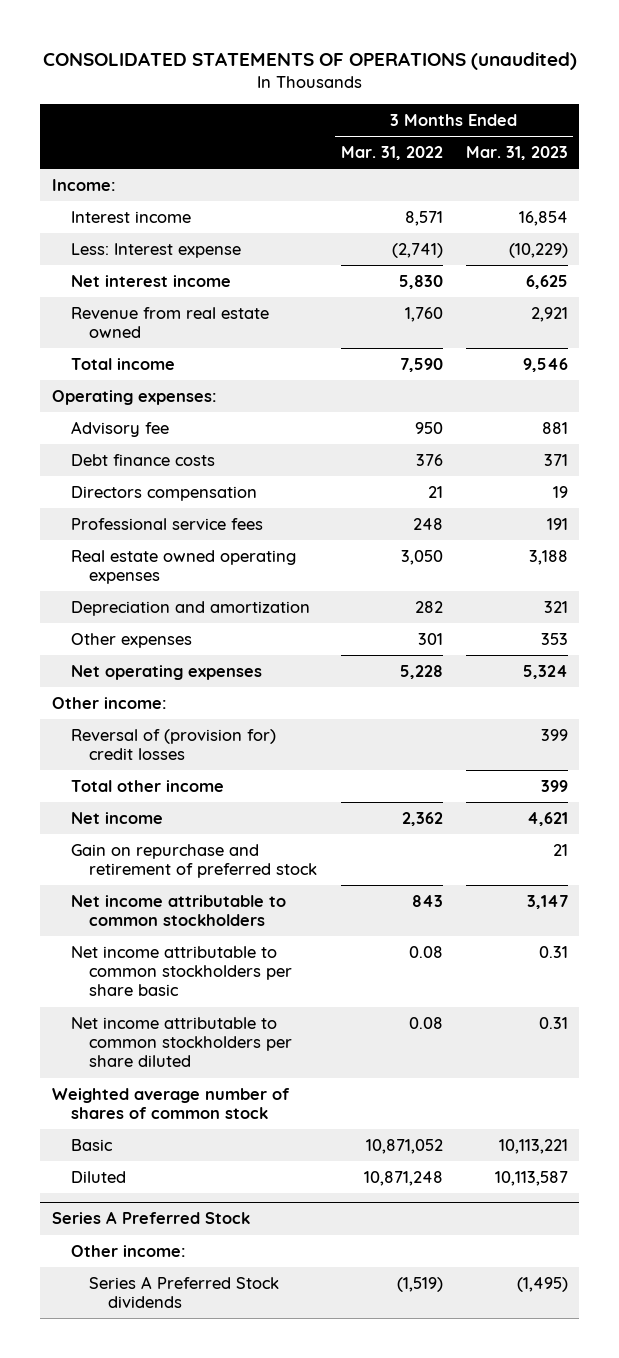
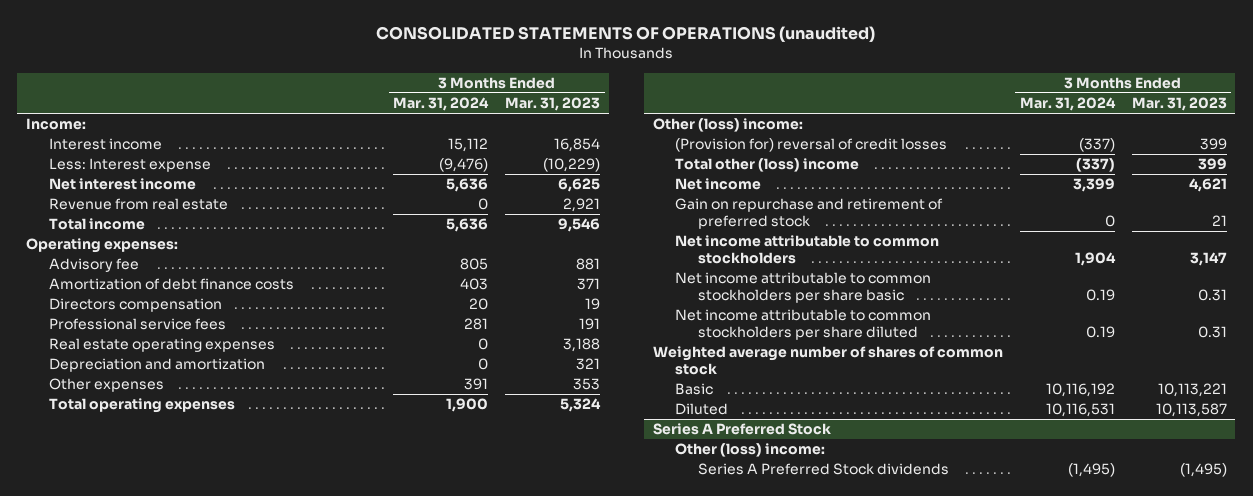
- | 3 Months Ended Mar. 31, 2022 | 3 Months Ended Mar. 31, 2023
+ | 3 Months Ended Mar. 31, 2024 | 3 Months Ended Mar. 31, 2023
- Revenue from real estate owned | 1,760 | 2,921
+ Revenue from real estate | 0 | 2,921
- Debt finance costs | 376 | 371
+ Amortization of debt finance costs | 403 | 371
- Real estate owned operating expenses | 3,050 | 3,188
+ Real estate operating expenses | 0 | 3,188
- Net operating expenses | 5,228 | 5,324
- Other income:
- Reversal of (provision for) credit losses | | 399
- Total other income | | 399
+ Total operating expenses | 1,900 | 5,324
+ Other (loss) income:
+ (Provision for) reversal of credit losses | (337) | 399
+ Total other (loss) income | (337) | 399
@ Series A Preferred Stock
- Other income:
+ Other (loss) income:

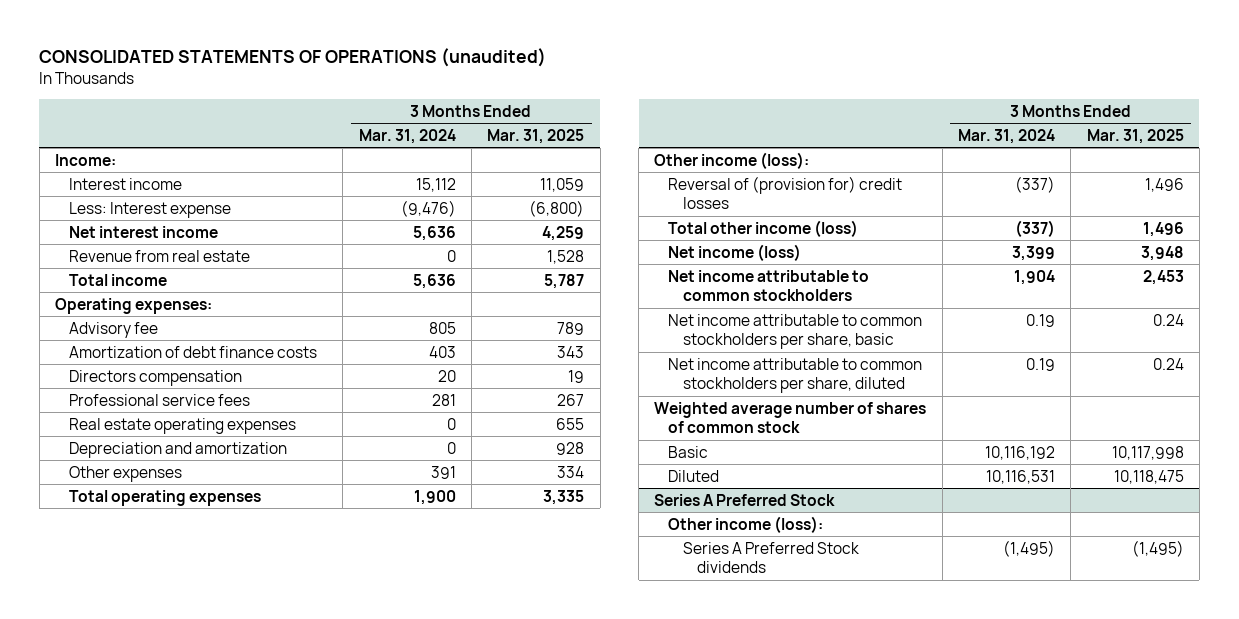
- | 3 Months Ended Mar. 31, 2024 | 3 Months Ended Mar. 31, 2023
+ | 3 Months Ended Mar. 31, 2024 | 3 Months Ended Mar. 31, 2025
- Other (loss) income:
- (Provision for) reversal of credit losses | (337) | 399
- Total other (loss) income | (337) | 399
- Net income | 3,399 | 4,621
- Gain on repurchase and retirement of preferred stock | 0 | 21
+ Other income (loss):
+ Reversal of (provision for) credit losses | (337) | 1,496
+ Total other income (loss) | (337) | 1,496
+ Net income (loss) | 3,399 | 3,948
- Net income attributable to common stockholders per share basic | 0.19 | 0.31
- Net income attributable to common stockholders per share diluted | 0.19 | 0.31
+ Net income attributable to common stockholders per share, basic | 0.19 | 0.24
+ Net income attributable to common stockholders per share, diluted | 0.19 | 0.24
@ Series A Preferred Stock
- Other (loss) income:
+ Other income (loss):

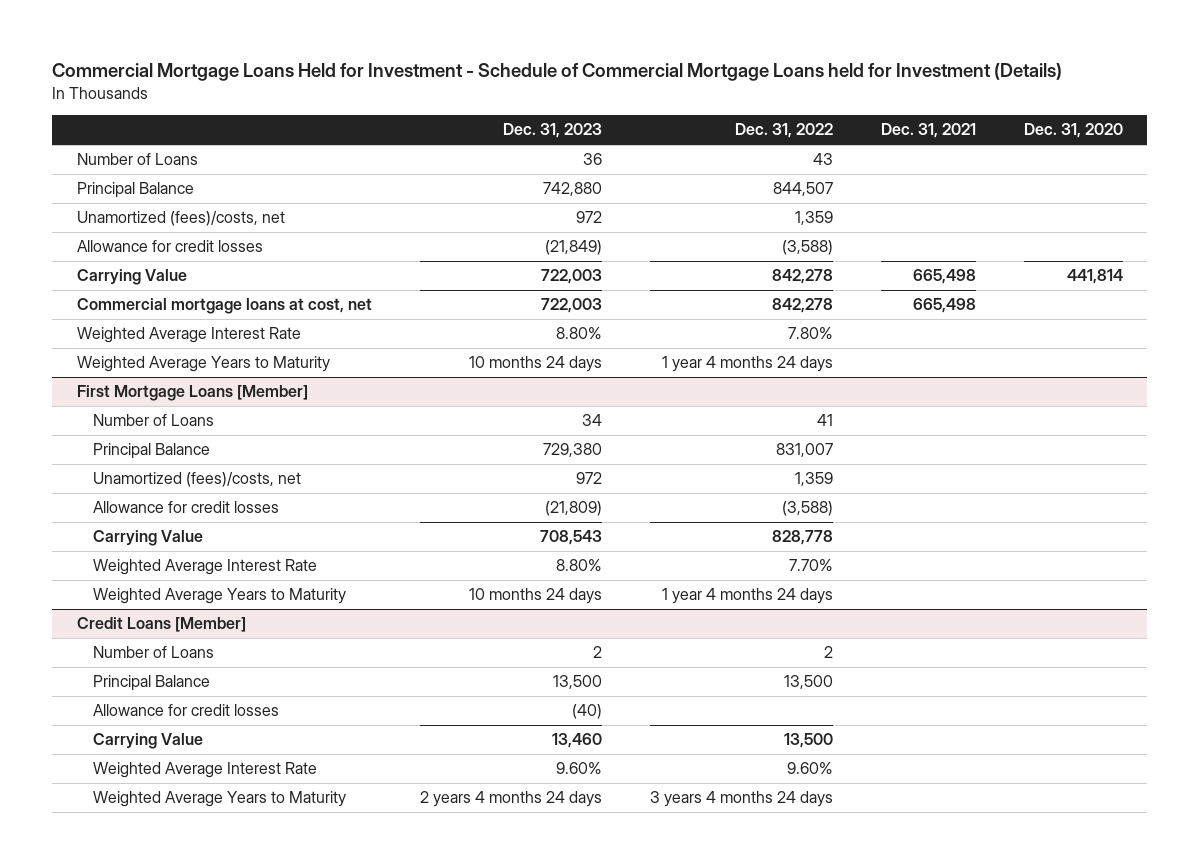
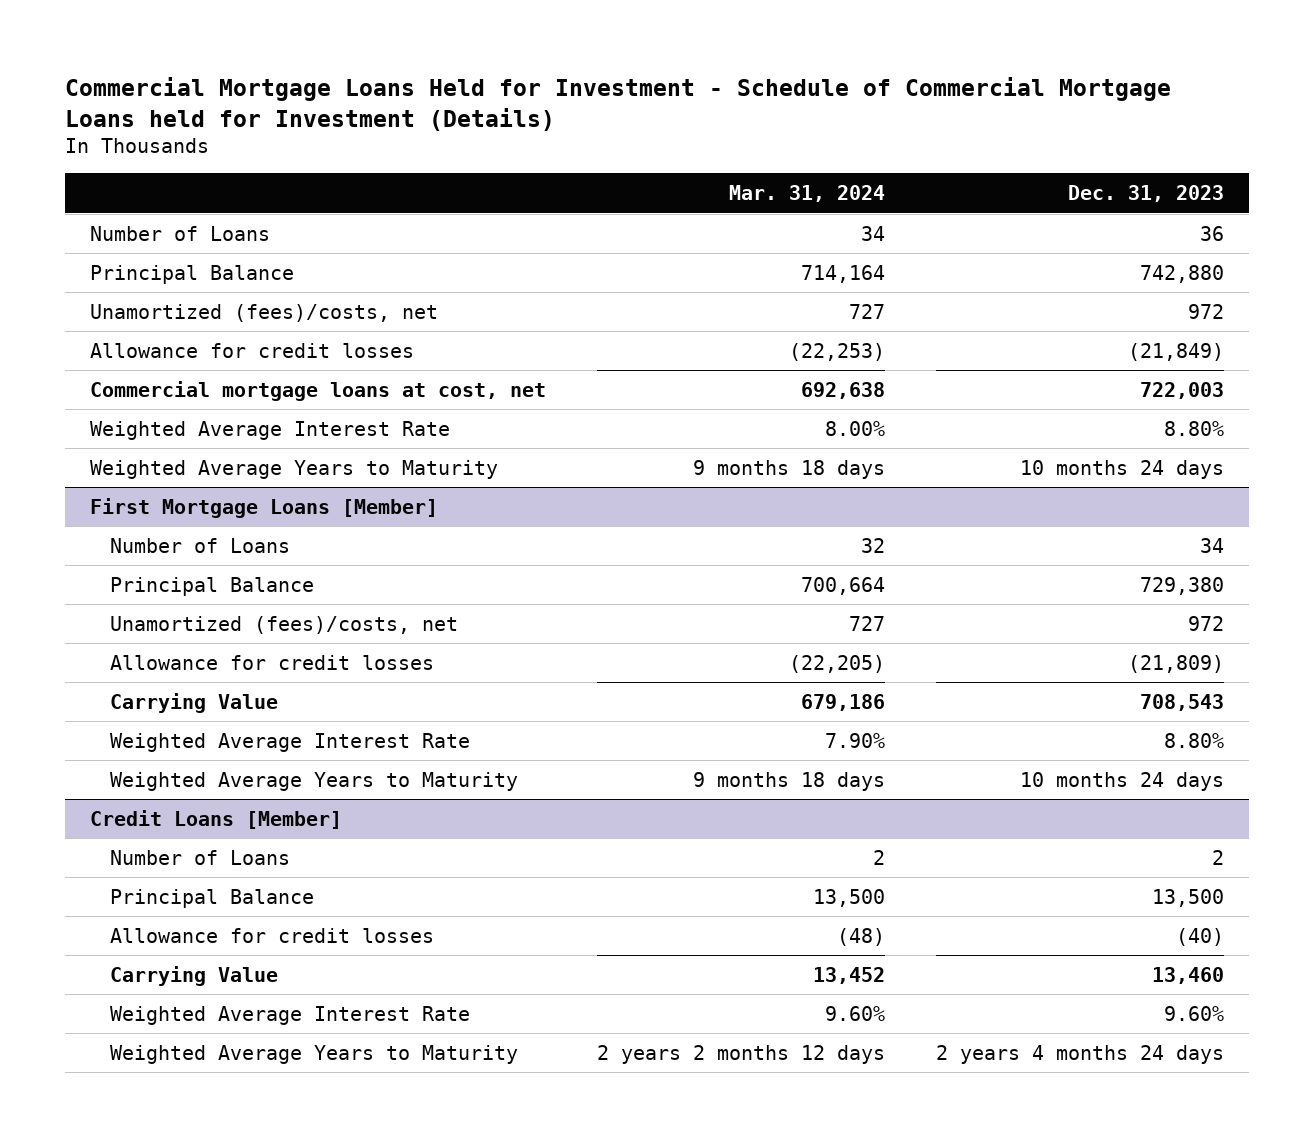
- | Dec. 31, 2023 | Dec. 31, 2022 | Dec. 31, 2021 | Dec. 31, 2020
+ | Mar. 31, 2024 | Dec. 31, 2023
- Carrying Value | 722,003 | 842,278 | 665,498 | 441,814

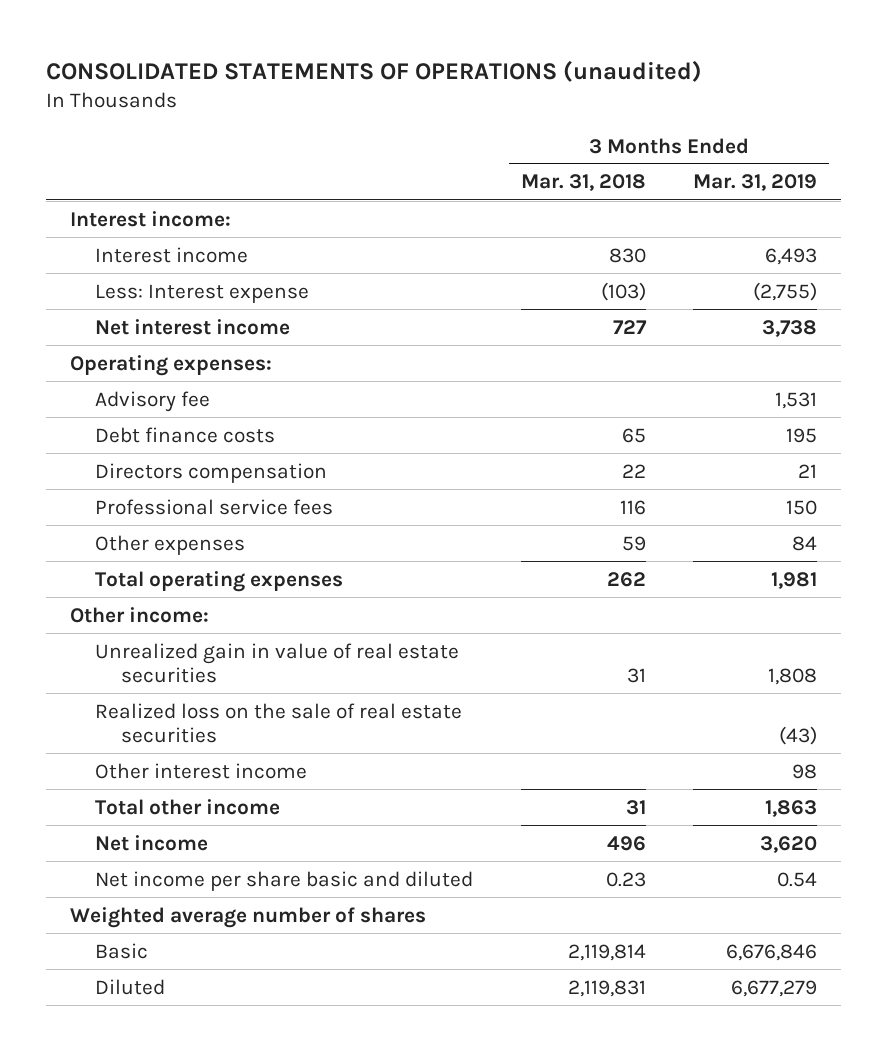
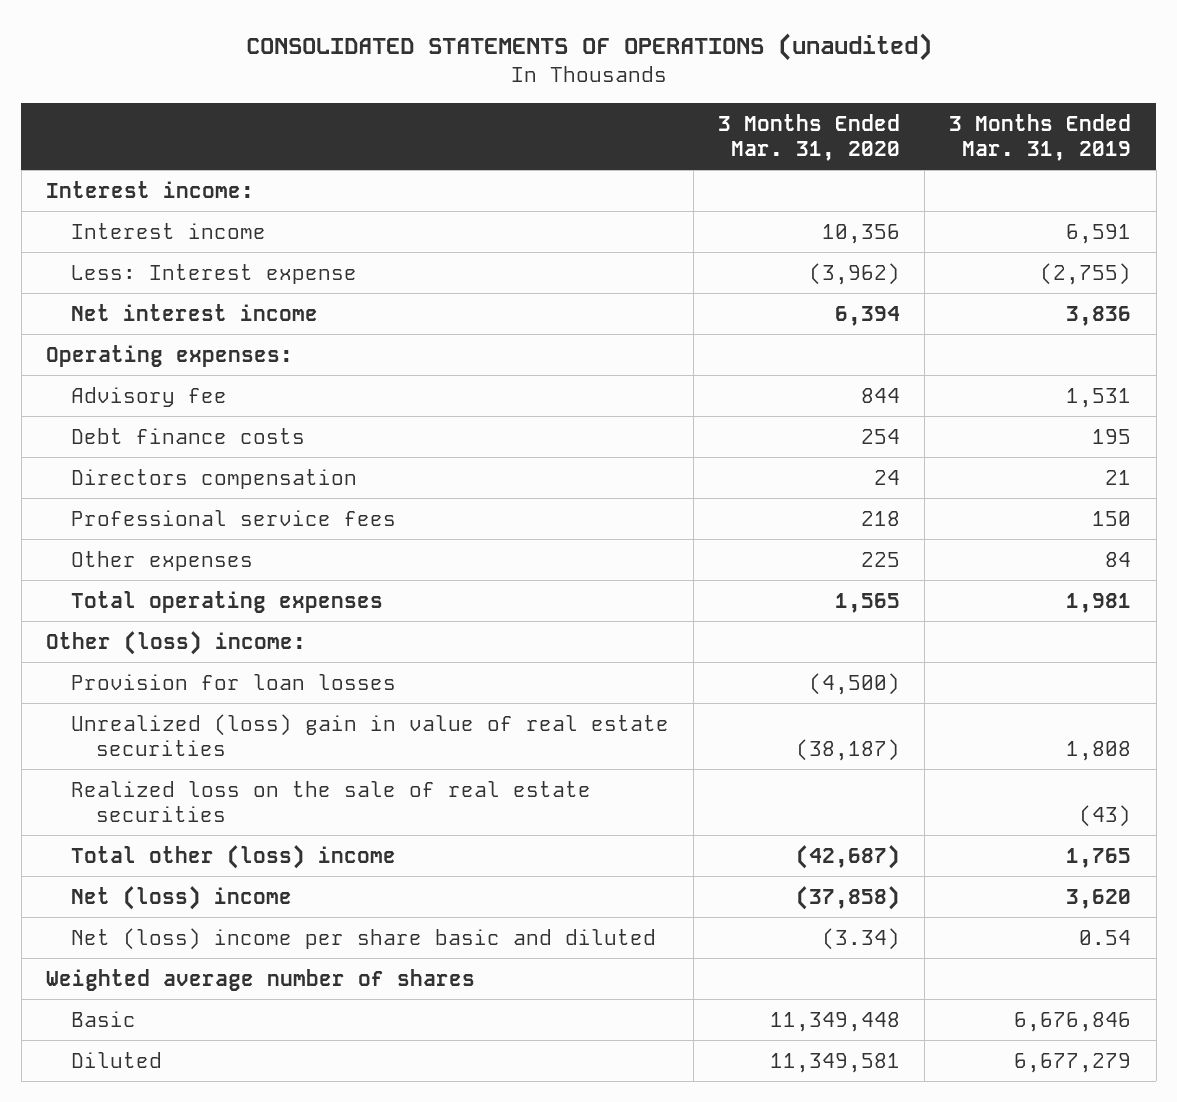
- | 3 Months Ended Mar. 31, 2018 | 3 Months Ended Mar. 31, 2019
+ | 3 Months Ended Mar. 31, 2020 | 3 Months Ended Mar. 31, 2019
- Interest income | 830 | 6,493
+ Interest income | 10,356 | 6,591
- Net interest income | 727 | 3,738
+ Net interest income | 6,394 | 3,836
- Other income:
- Unrealized gain in value of real estate securities | 31 | 1,808
+ Other (loss) income:
+ Provision for loan losses | (4,500) |
+ Unrealized (loss) gain in value of real estate securities | (38,187) | 1,808
- Other interest income | | 98
- Total other income | 31 | 1,863
- Net income | 496 | 3,620
- Net income per share basic and diluted | 0.23 | 0.54
+ Total other (loss) income | (42,687) | 1,765
+ Net (loss) income | (37,858) | 3,620
+ Net (loss) income per share basic and diluted | (3.34) | 0.54

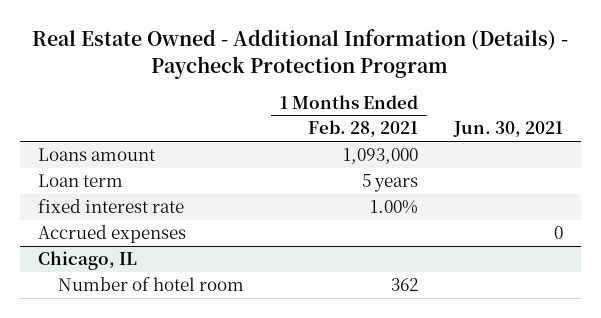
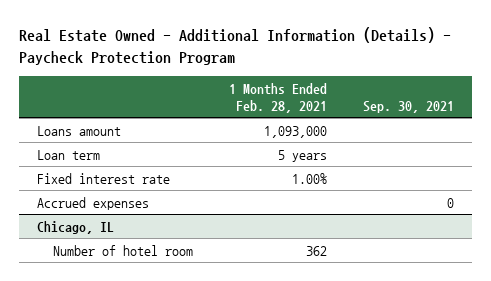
- | 1 Months Ended Feb. 28, 2021 | Jun. 30, 2021
+ | 1 Months Ended Feb. 28, 2021 | Sep. 30, 2021
- fixed interest rate | 1.00% |
+ Fixed interest rate | 1.00% |

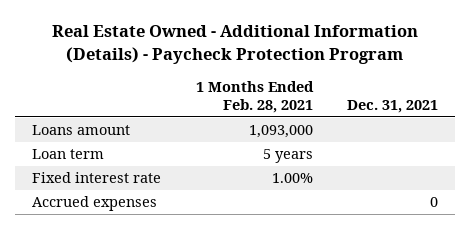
- | 1 Months Ended Feb. 28, 2021 | Sep. 30, 2021
+ | 1 Months Ended Feb. 28, 2021 | Dec. 31, 2021
- Chicago, IL
- Number of hotel room | 362 |

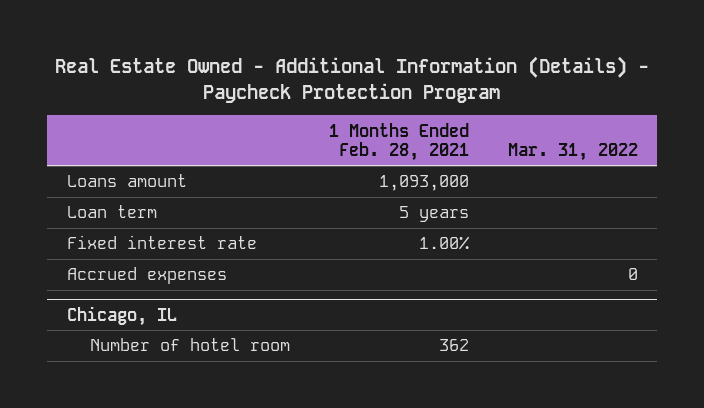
- | 1 Months Ended Feb. 28, 2021 | Dec. 31, 2021
+ | 1 Months Ended Feb. 28, 2021 | Mar. 31, 2022
+ Chicago, IL
+ Number of hotel room | 362 |

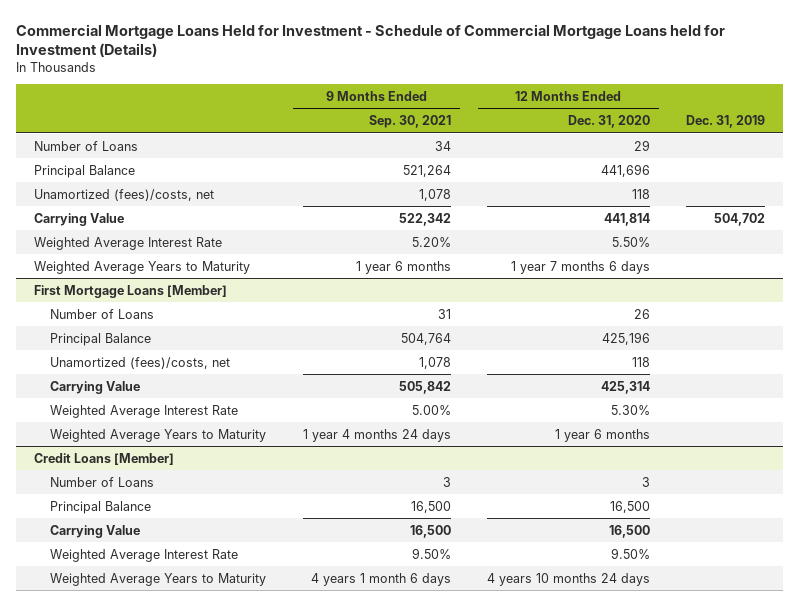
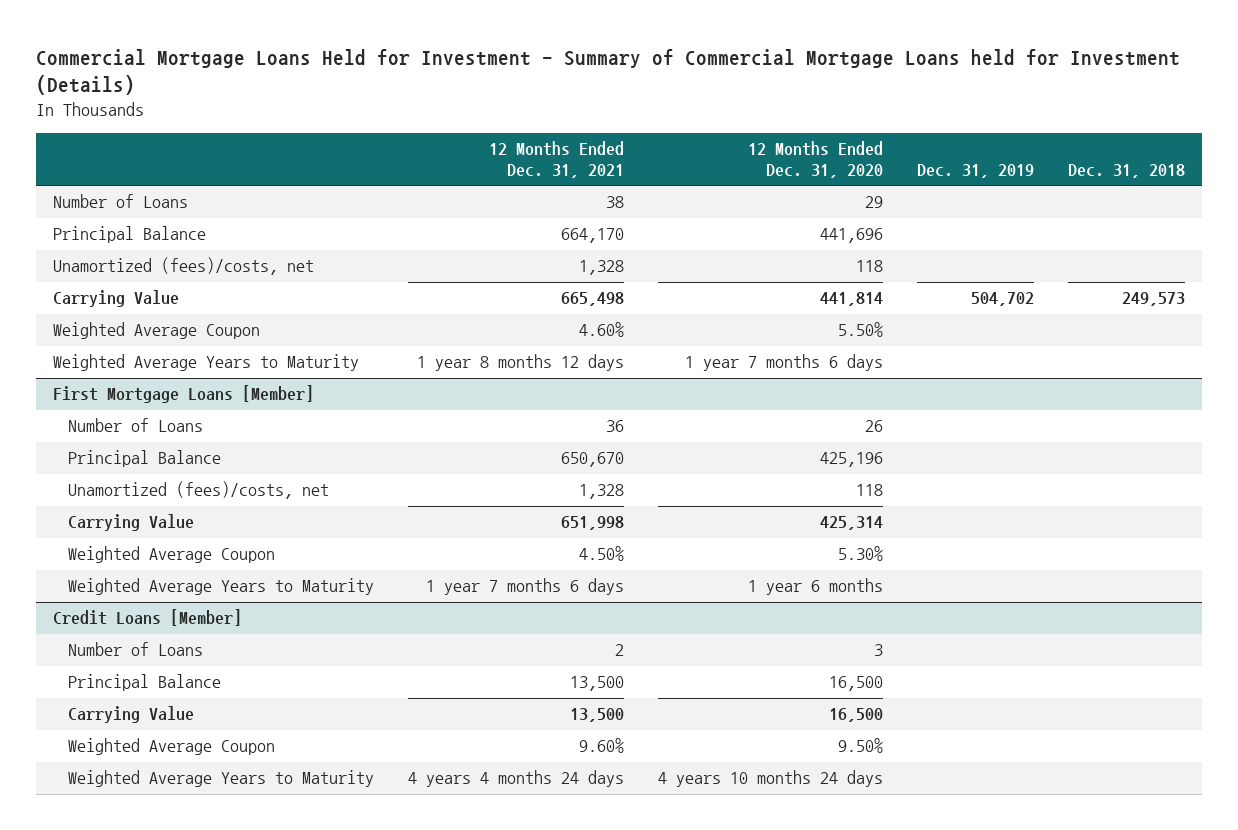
- Commercial Mortgage Loans Held for Investment - Schedule of Commercial Mortgage Loans held for Investment (Details)
+ Commercial Mortgage Loans Held for Investment - Summary of Commercial Mortgage Loans held for Investment (Details)
- | 9 Months Ended Sep. 30, 2021 | 12 Months Ended Dec. 31, 2020 | Dec. 31, 2019
+ | 12 Months Ended Dec. 31, 2021 | 12 Months Ended Dec. 31, 2020 | Dec. 31, 2019 | Dec. 31, 2018
- Weighted Average Interest Rate | 5.20% | 5.50% |
+ Weighted Average Coupon | 4.60% | 5.50% | |
@ First Mortgage Loans [Member]
- Weighted Average Interest Rate | 5.00% | 5.30% |
+ Weighted Average Coupon | 4.50% | 5.30% | |
@ Credit Loans [Member]
- Weighted Average Interest Rate | 9.50% | 9.50% |
+ Weighted Average Coupon | 9.60% | 9.50% | |

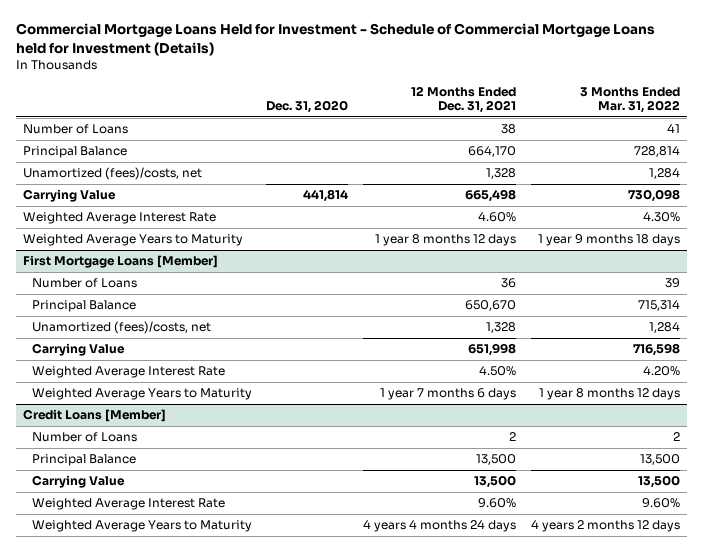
- Commercial Mortgage Loans Held for Investment - Summary of Commercial Mortgage Loans held for Investment (Details)
+ Commercial Mortgage Loans Held for Investment - Schedule of Commercial Mortgage Loans held for Investment (Details)
- | 12 Months Ended Dec. 31, 2021 | 12 Months Ended Dec. 31, 2020 | Dec. 31, 2019 | Dec. 31, 2018
+ | Dec. 31, 2020 | 12 Months Ended Dec. 31, 2021 | 3 Months Ended Mar. 31, 2022
- Weighted Average Coupon | 4.60% | 5.50% | |
+ Weighted Average Interest Rate | | 4.60% | 4.30%
@ First Mortgage Loans [Member]
- Weighted Average Coupon | 4.50% | 5.30% | |
+ Weighted Average Interest Rate | | 4.50% | 4.20%
@ Credit Loans [Member]
- Weighted Average Coupon | 9.60% | 9.50% | |
+ Weighted Average Interest Rate | | 9.60% | 9.60%

